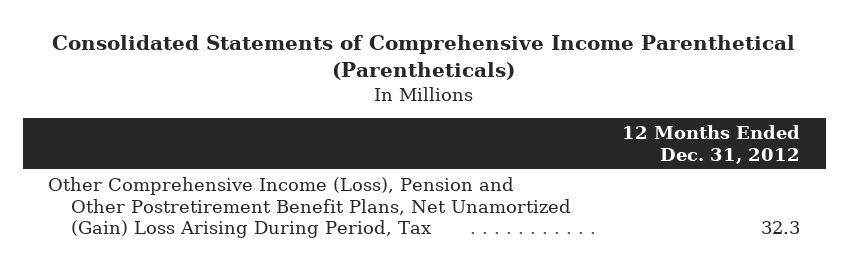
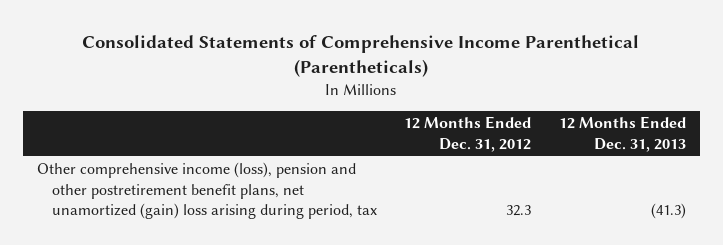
- | 12 Months Ended Dec. 31, 2012
+ | 12 Months Ended Dec. 31, 2012 | 12 Months Ended Dec. 31, 2013
- Other Comprehensive Income (Loss), Pension and Other Postretirement Benefit Plans, Net Unamortized (Gain) Loss Arising During Period, Tax | 32.3
+ Other comprehensive income (loss), pension and other postretirement benefit plans, net unamortized (gain) loss arising during period, tax | 32.3 | (41.3)

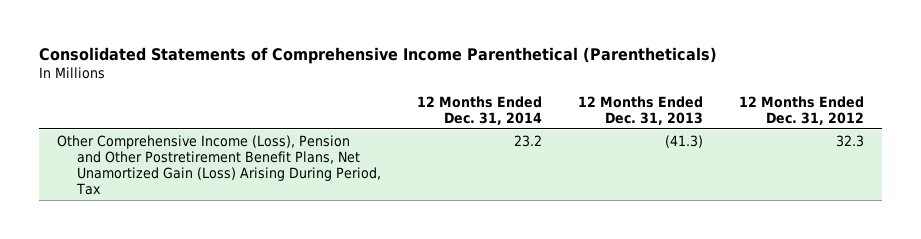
- | 12 Months Ended Dec. 31, 2012 | 12 Months Ended Dec. 31, 2013
+ | 12 Months Ended Dec. 31, 2014 | 12 Months Ended Dec. 31, 2013 | 12 Months Ended Dec. 31, 2012
- Other comprehensive income (loss), pension and other postretirement benefit plans, net unamortized (gain) loss arising during period, tax | 32.3 | (41.3)
+ Other Comprehensive Income (Loss), Pension and Other Postretirement Benefit Plans, Net Unamortized Gain (Loss) Arising During Period, Tax | 23.2 | (41.3) | 32.3

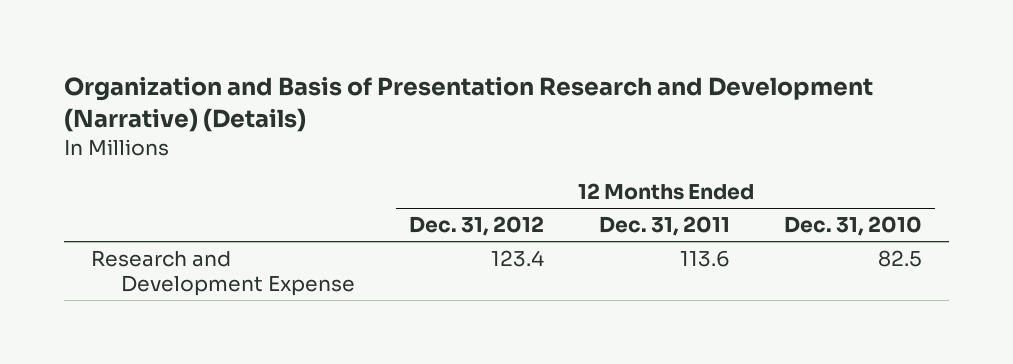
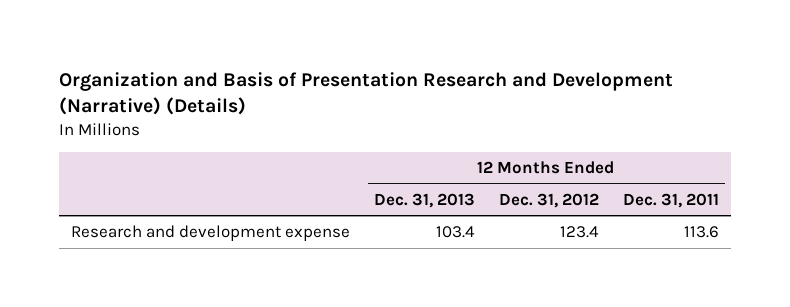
- | 12 Months Ended Dec. 31, 2012 | 12 Months Ended Dec. 31, 2011 | 12 Months Ended Dec. 31, 2010
+ | 12 Months Ended Dec. 31, 2013 | 12 Months Ended Dec. 31, 2012 | 12 Months Ended Dec. 31, 2011
- Research and Development Expense | 123.4 | 113.6 | 82.5
+ Research and development expense | 103.4 | 123.4 | 113.6

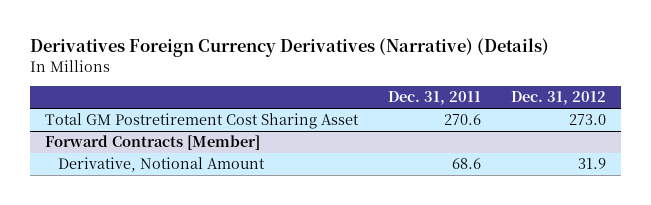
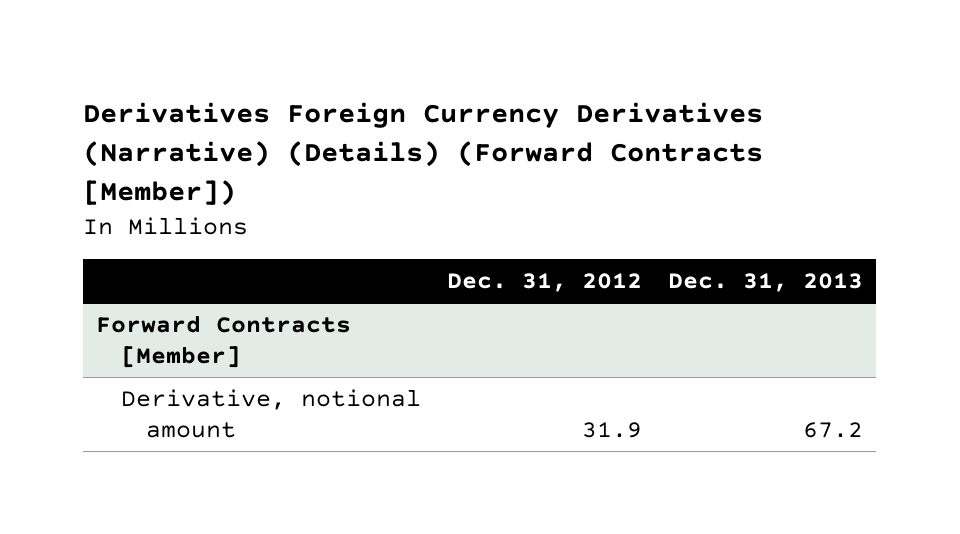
- Derivatives Foreign Currency Derivatives (Narrative) (Details)
+ Derivatives Foreign Currency Derivatives (Narrative) (Details) (Forward Contracts [Member])
- | Dec. 31, 2011 | Dec. 31, 2012
+ | Dec. 31, 2012 | Dec. 31, 2013
- Total GM Postretirement Cost Sharing Asset | 270.6 | 273.0
@ Forward Contracts [Member]
- Derivative, Notional Amount | 68.6 | 31.9
+ Derivative, notional amount | 31.9 | 67.2

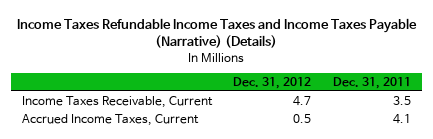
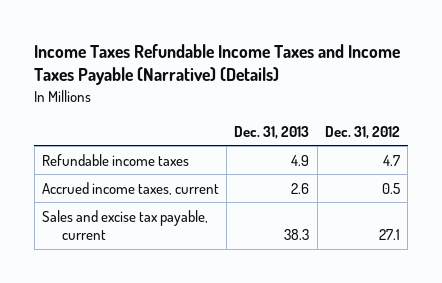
- | Dec. 31, 2012 | Dec. 31, 2011
+ | Dec. 31, 2013 | Dec. 31, 2012
- Income Taxes Receivable, Current | 4.7 | 3.5
- Accrued Income Taxes, Current | 0.5 | 4.1
+ Refundable income taxes | 4.9 | 4.7
+ Accrued income taxes, current | 2.6 | 0.5
+ Sales and excise tax payable, current | 38.3 | 27.1

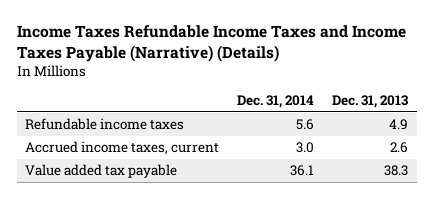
- | Dec. 31, 2013 | Dec. 31, 2012
+ | Dec. 31, 2014 | Dec. 31, 2013
- Sales and excise tax payable, current | 38.3 | 27.1
+ Value added tax payable | 36.1 | 38.3

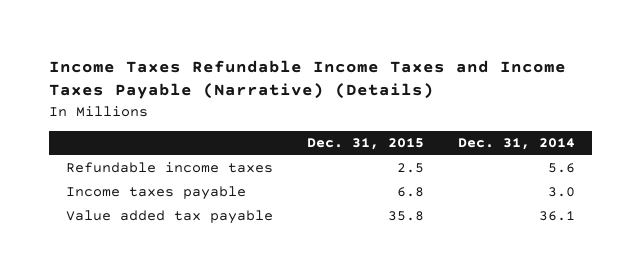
- | Dec. 31, 2014 | Dec. 31, 2013
+ | Dec. 31, 2015 | Dec. 31, 2014
- Accrued income taxes, current | 3.0 | 2.6
+ Income taxes payable | 6.8 | 3.0

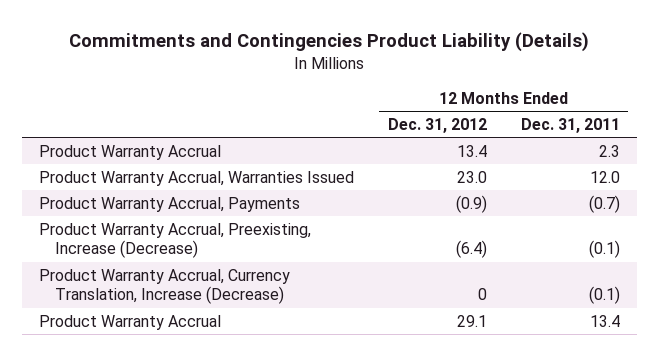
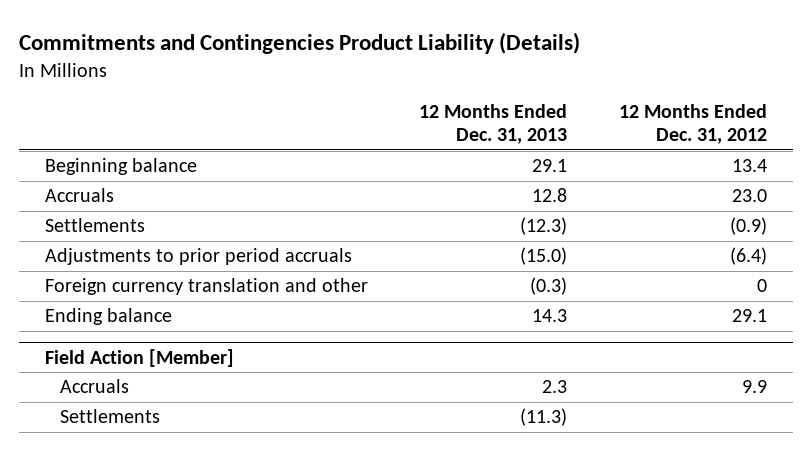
- | 12 Months Ended Dec. 31, 2012 | 12 Months Ended Dec. 31, 2011
+ | 12 Months Ended Dec. 31, 2013 | 12 Months Ended Dec. 31, 2012
- Product Warranty Accrual | 13.4 | 2.3
- Product Warranty Accrual, Warranties Issued | 23.0 | 12.0
- Product Warranty Accrual, Payments | (0.9) | (0.7)
- Product Warranty Accrual, Preexisting, Increase (Decrease) | (6.4) | (0.1)
- Product Warranty Accrual, Currency Translation, Increase (Decrease) | 0 | (0.1)
- Product Warranty Accrual | 29.1 | 13.4
+ Beginning balance | 29.1 | 13.4
+ Accruals | 12.8 | 23.0
+ Settlements | (12.3) | (0.9)
+ Adjustments to prior period accruals | (15.0) | (6.4)
+ Foreign currency translation and other | (0.3) | 0
+ Ending balance | 14.3 | 29.1
+ Field Action [Member]
+ Accruals | 2.3 | 9.9
+ Settlements | (11.3) |

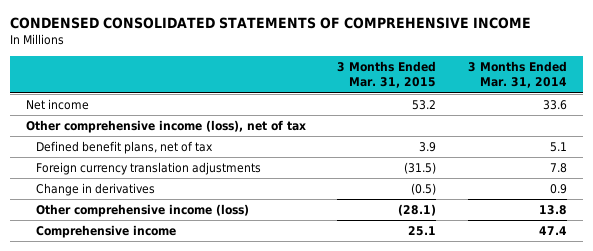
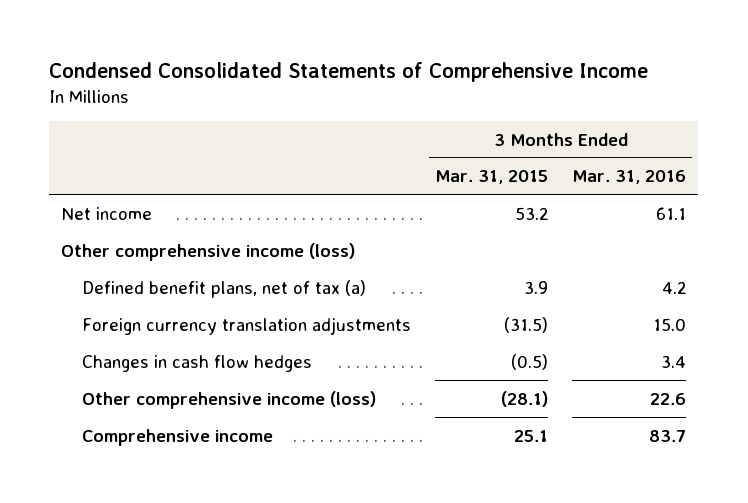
- CONDENSED CONSOLIDATED STATEMENTS OF COMPREHENSIVE INCOME
+ Condensed Consolidated Statements of Comprehensive Income
- | 3 Months Ended Mar. 31, 2015 | 3 Months Ended Mar. 31, 2014
+ | 3 Months Ended Mar. 31, 2015 | 3 Months Ended Mar. 31, 2016
- Other comprehensive income (loss), net of tax
- Defined benefit plans, net of tax | 3.9 | 5.1
+ Other comprehensive income (loss)
+ Defined benefit plans, net of tax (a) | 3.9 | 4.2
- Change in derivatives | (0.5) | 0.9
+ Changes in cash flow hedges | (0.5) | 3.4

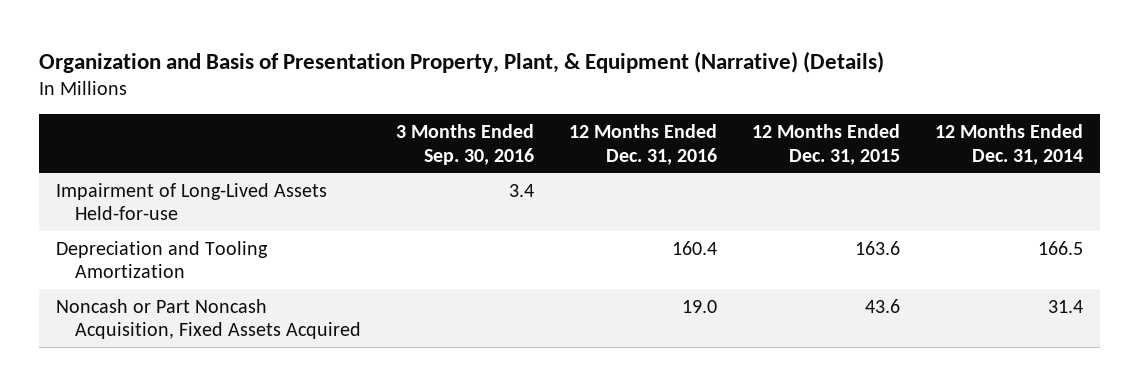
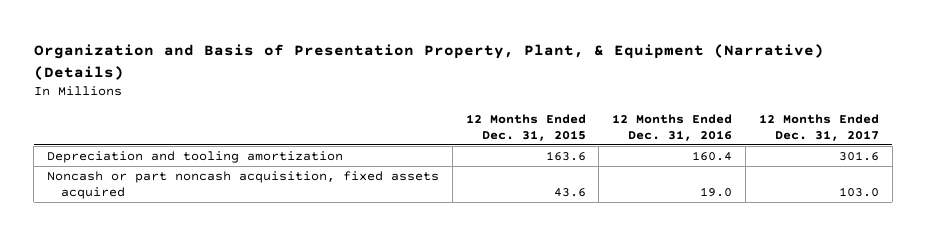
- | 3 Months Ended Sep. 30, 2016 | 12 Months Ended Dec. 31, 2016 | 12 Months Ended Dec. 31, 2015 | 12 Months Ended Dec. 31, 2014
+ | 12 Months Ended Dec. 31, 2015 | 12 Months Ended Dec. 31, 2016 | 12 Months Ended Dec. 31, 2017
- Impairment of Long-Lived Assets Held-for-use | 3.4 | | |
- Depreciation and Tooling Amortization | | 160.4 | 163.6 | 166.5
- Noncash or Part Noncash Acquisition, Fixed Assets Acquired | | 19.0 | 43.6 | 31.4
+ Depreciation and tooling amortization | 163.6 | 160.4 | 301.6
+ Noncash or part noncash acquisition, fixed assets acquired | 43.6 | 19.0 | 103.0

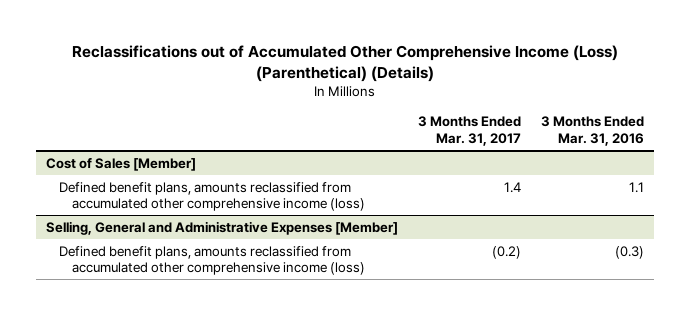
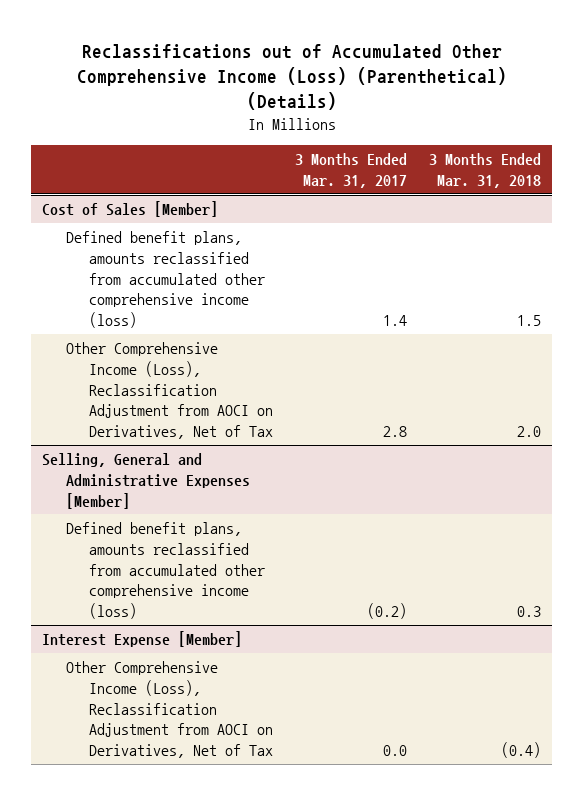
- | 3 Months Ended Mar. 31, 2017 | 3 Months Ended Mar. 31, 2016
+ | 3 Months Ended Mar. 31, 2017 | 3 Months Ended Mar. 31, 2018
@ Cost of Sales [Member]
+ Other Comprehensive Income (Loss), Reclassification Adjustment from AOCI on Derivatives, Net of Tax | 2.8 | 2.0
+ Interest Expense [Member]
+ Other Comprehensive Income (Loss), Reclassification Adjustment from AOCI on Derivatives, Net of Tax | 0.0 | (0.4)

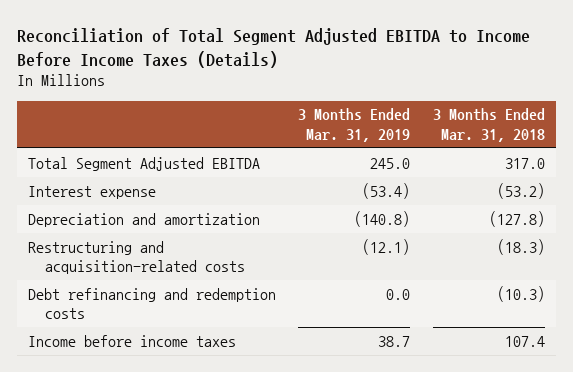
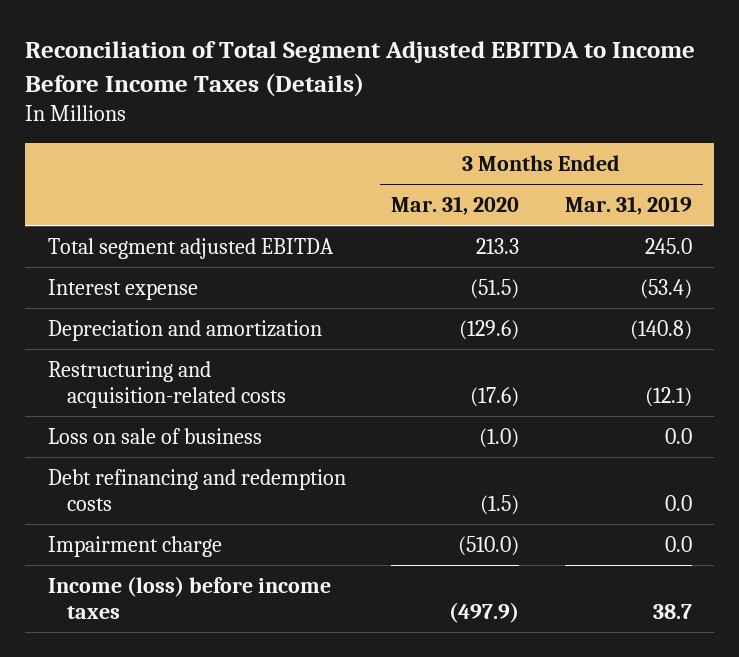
- | 3 Months Ended Mar. 31, 2019 | 3 Months Ended Mar. 31, 2018
+ | 3 Months Ended Mar. 31, 2020 | 3 Months Ended Mar. 31, 2019
- Total Segment Adjusted EBITDA | 245.0 | 317.0
+ Total segment adjusted EBITDA | 213.3 | 245.0
+ Loss on sale of business | (1.0) | 0.0
- Income before income taxes | 38.7 | 107.4
+ Impairment charge | (510.0) | 0.0
+ Income (loss) before income taxes | (497.9) | 38.7

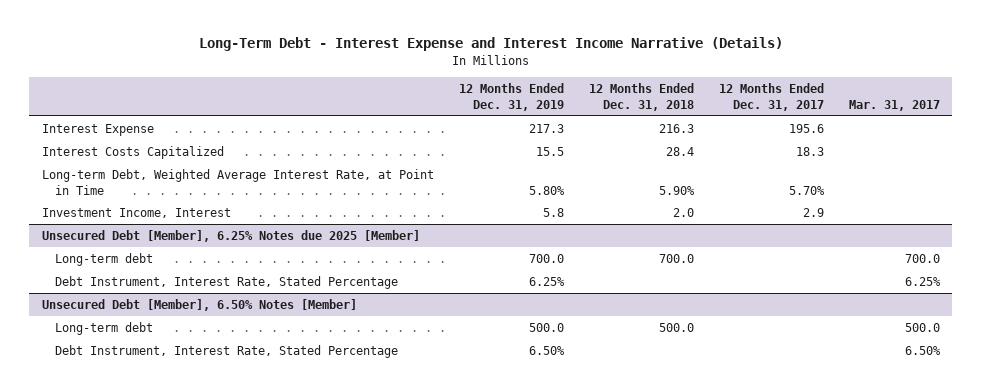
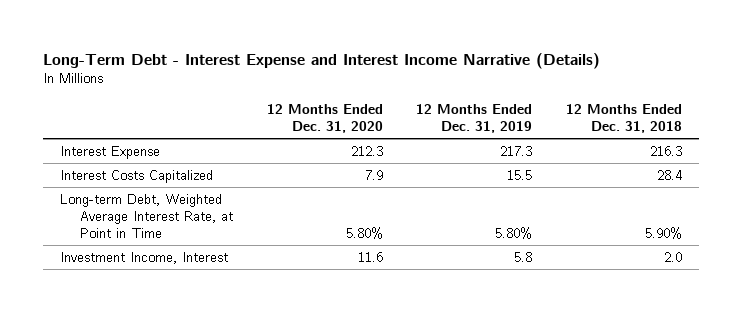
- | 12 Months Ended Dec. 31, 2019 | 12 Months Ended Dec. 31, 2018 | 12 Months Ended Dec. 31, 2017 | Mar. 31, 2017
+ | 12 Months Ended Dec. 31, 2020 | 12 Months Ended Dec. 31, 2019 | 12 Months Ended Dec. 31, 2018
- Unsecured Debt [Member], 6.25% Notes due 2025 [Member]
- Long-term debt | 700.0 | 700.0 | | 700.0
- Debt Instrument, Interest Rate, Stated Percentage | 6.25% | | | 6.25%
- Unsecured Debt [Member], 6.50% Notes [Member]
- Long-term debt | 500.0 | 500.0 | | 500.0
- Debt Instrument, Interest Rate, Stated Percentage | 6.50% | | | 6.50%

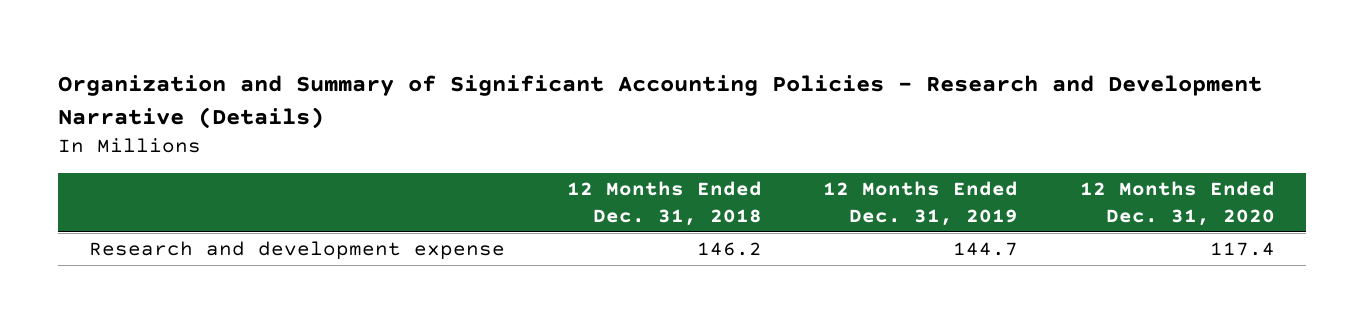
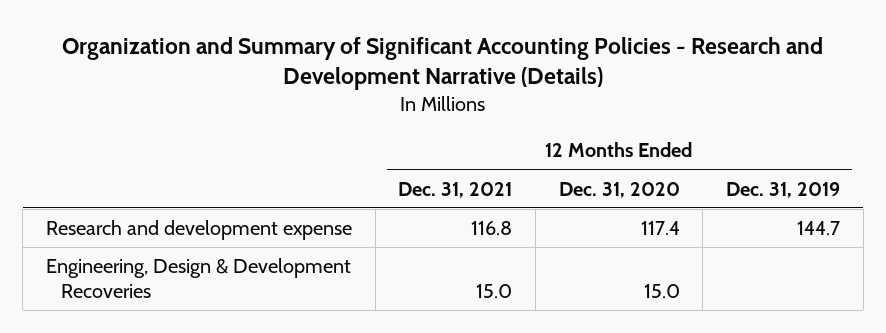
- | 12 Months Ended Dec. 31, 2018 | 12 Months Ended Dec. 31, 2019 | 12 Months Ended Dec. 31, 2020
+ | 12 Months Ended Dec. 31, 2021 | 12 Months Ended Dec. 31, 2020 | 12 Months Ended Dec. 31, 2019
+ Engineering, Design & Development Recoveries | 15.0 | 15.0 |

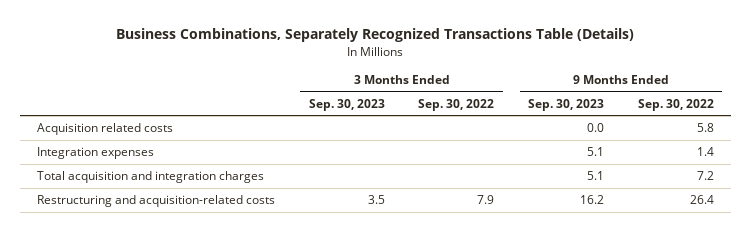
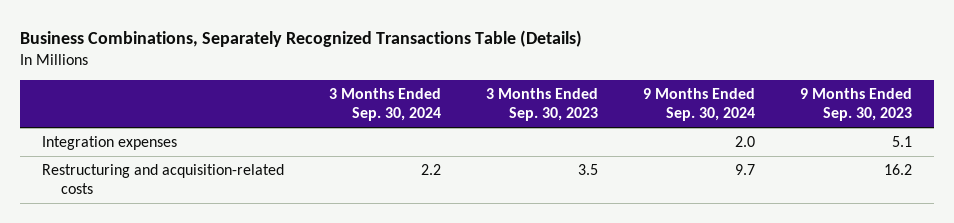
- | 3 Months Ended Sep. 30, 2023 | 3 Months Ended Sep. 30, 2022 | 9 Months Ended Sep. 30, 2023 | 9 Months Ended Sep. 30, 2022
+ | 3 Months Ended Sep. 30, 2024 | 3 Months Ended Sep. 30, 2023 | 9 Months Ended Sep. 30, 2024 | 9 Months Ended Sep. 30, 2023
- Acquisition related costs | | | 0.0 | 5.8
- Total acquisition and integration charges | | | 5.1 | 7.2

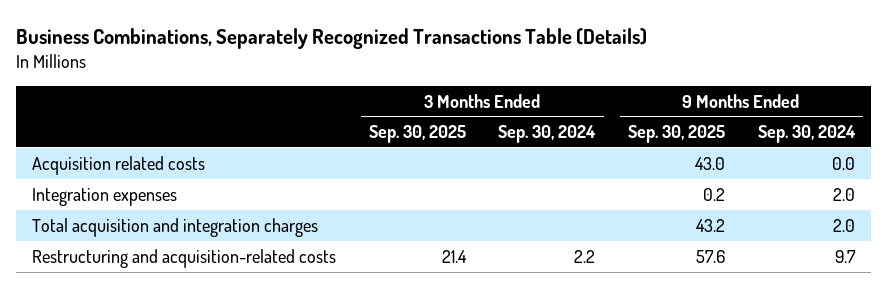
- | 3 Months Ended Sep. 30, 2024 | 3 Months Ended Sep. 30, 2023 | 9 Months Ended Sep. 30, 2024 | 9 Months Ended Sep. 30, 2023
+ | 3 Months Ended Sep. 30, 2025 | 3 Months Ended Sep. 30, 2024 | 9 Months Ended Sep. 30, 2025 | 9 Months Ended Sep. 30, 2024
+ Acquisition related costs | | | 43.0 | 0.0
+ Total acquisition and integration charges | | | 43.2 | 2.0

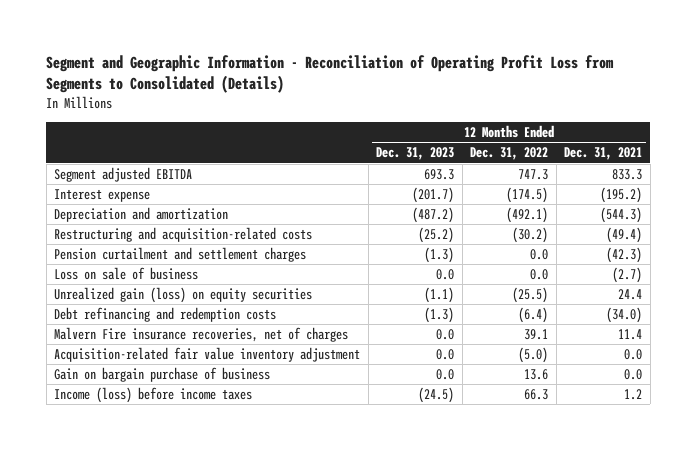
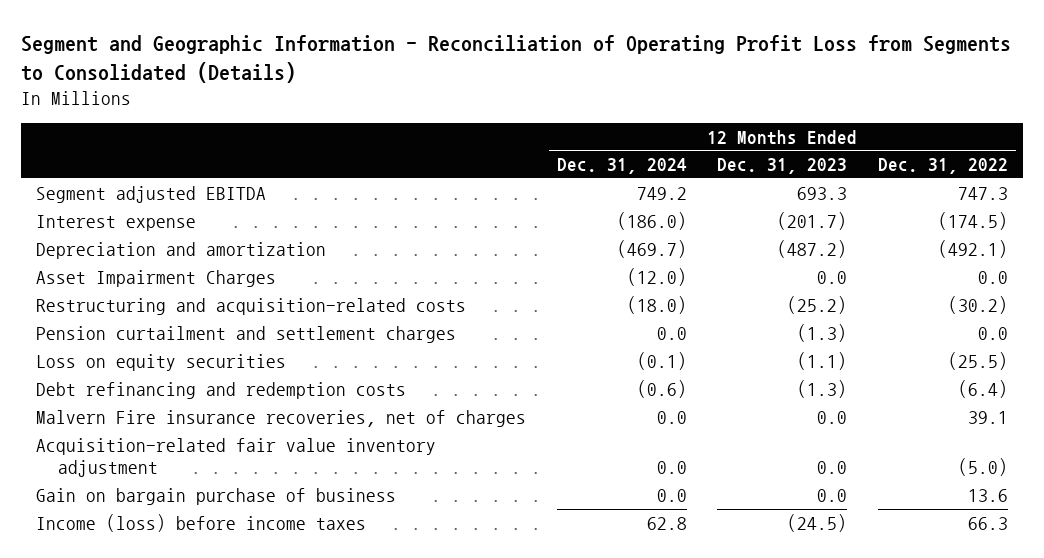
- | 12 Months Ended Dec. 31, 2023 | 12 Months Ended Dec. 31, 2022 | 12 Months Ended Dec. 31, 2021
+ | 12 Months Ended Dec. 31, 2024 | 12 Months Ended Dec. 31, 2023 | 12 Months Ended Dec. 31, 2022
+ Asset Impairment Charges | (12.0) | 0.0 | 0.0
- Loss on sale of business | 0.0 | 0.0 | (2.7)
- Unrealized gain (loss) on equity securities | (1.1) | (25.5) | 24.4
+ Loss on equity securities | (0.1) | (1.1) | (25.5)

